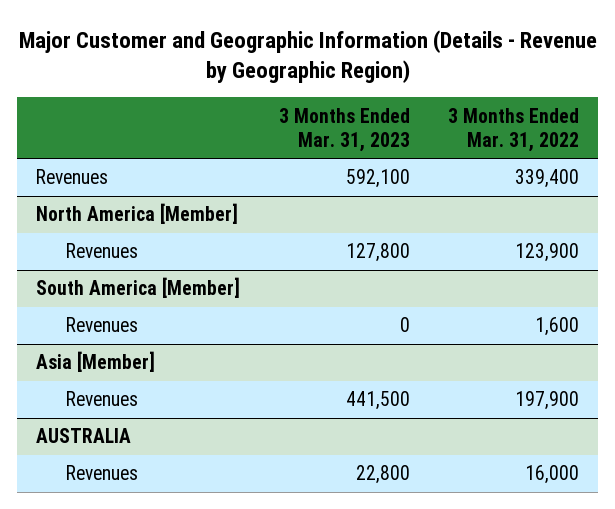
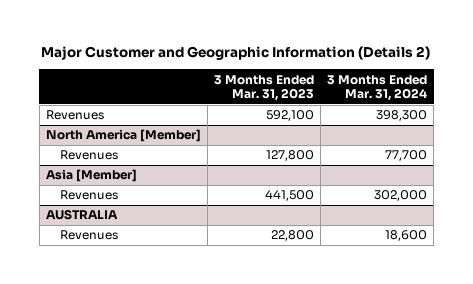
- Major Customer and Geographic Information (Details - Revenue by Geographic Region)
+ Major Customer and Geographic Information (Details 2)
- | 3 Months Ended Mar. 31, 2023 | 3 Months Ended Mar. 31, 2022
+ | 3 Months Ended Mar. 31, 2023 | 3 Months Ended Mar. 31, 2024
- South America [Member]
- Revenues | 0 | 1,600

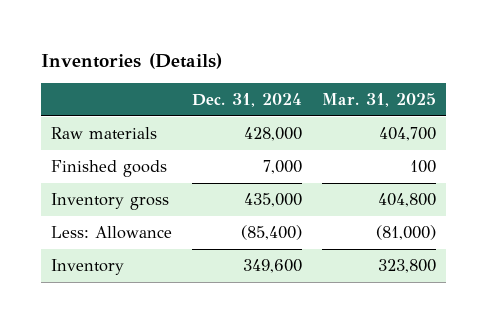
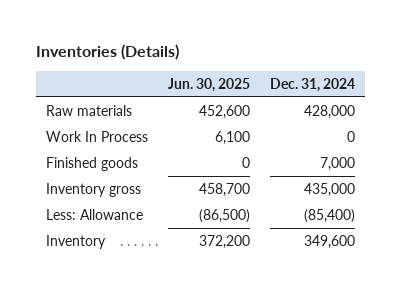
- | Dec. 31, 2024 | Mar. 31, 2025
+ | Jun. 30, 2025 | Dec. 31, 2024
+ Work In Process | 6,100 | 0

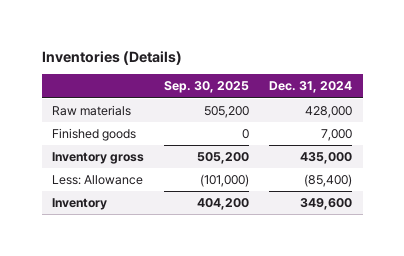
- | Jun. 30, 2025 | Dec. 31, 2024
+ | Sep. 30, 2025 | Dec. 31, 2024
- Work In Process | 6,100 | 0

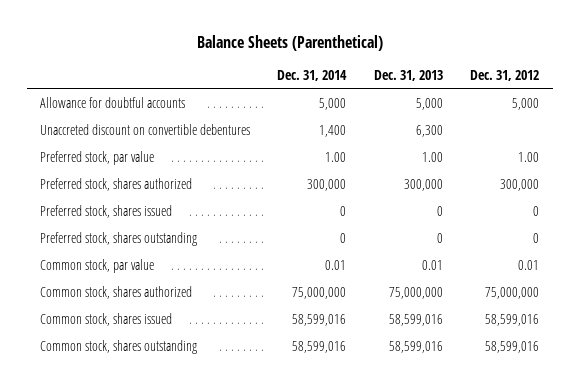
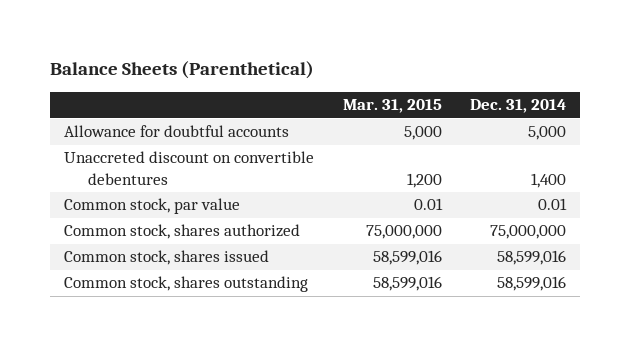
- | Dec. 31, 2014 | Dec. 31, 2013 | Dec. 31, 2012
+ | Mar. 31, 2015 | Dec. 31, 2014
- Preferred stock, par value | 1.00 | 1.00 | 1.00
- Preferred stock, shares authorized | 300,000 | 300,000 | 300,000
- Preferred stock, shares issued | 0 | 0 | 0
- Preferred stock, shares outstanding | 0 | 0 | 0

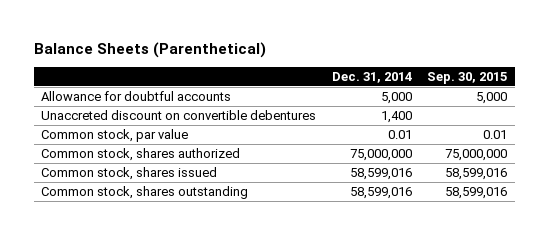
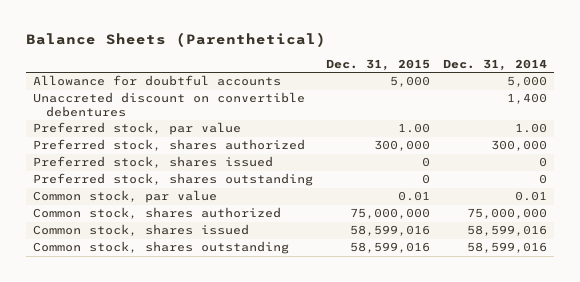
- | Dec. 31, 2014 | Sep. 30, 2015
+ | Dec. 31, 2015 | Dec. 31, 2014
+ Preferred stock, par value | 1.00 | 1.00
+ Preferred stock, shares authorized | 300,000 | 300,000
+ Preferred stock, shares issued | 0 | 0
+ Preferred stock, shares outstanding | 0 | 0

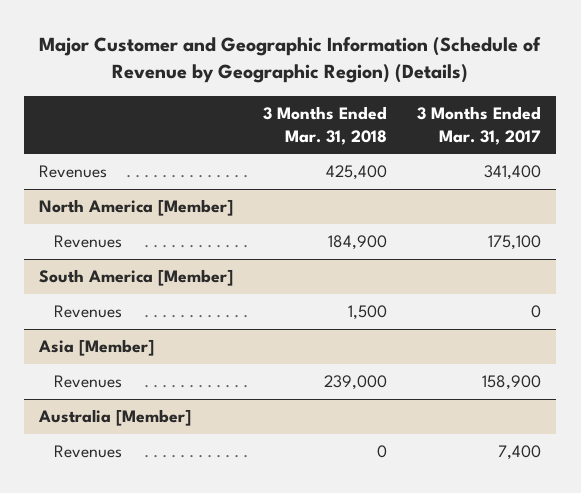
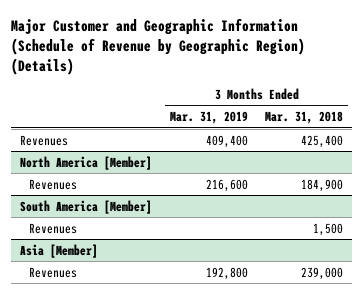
- | 3 Months Ended Mar. 31, 2018 | 3 Months Ended Mar. 31, 2017
+ | 3 Months Ended Mar. 31, 2019 | 3 Months Ended Mar. 31, 2018
- Australia [Member]
- Revenues | 0 | 7,400

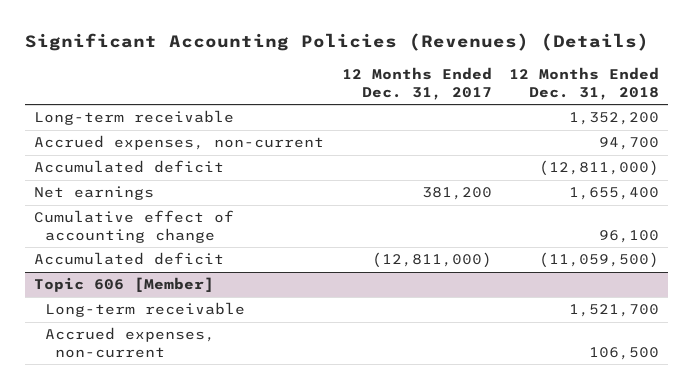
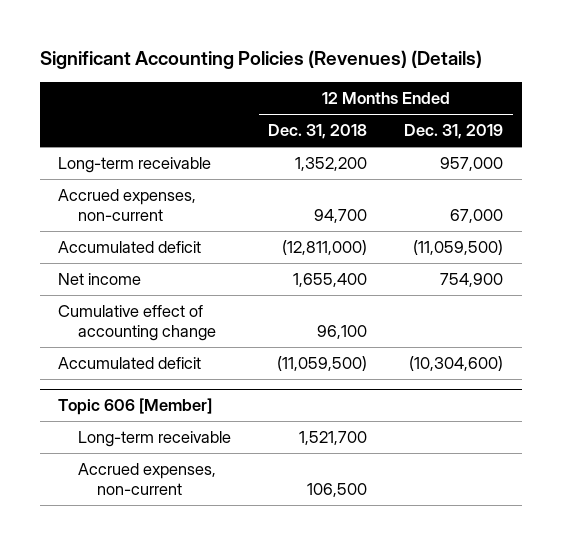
- | 12 Months Ended Dec. 31, 2017 | 12 Months Ended Dec. 31, 2018
+ | 12 Months Ended Dec. 31, 2018 | 12 Months Ended Dec. 31, 2019
- Net earnings | 381,200 | 1,655,400
+ Net income | 1,655,400 | 754,900

